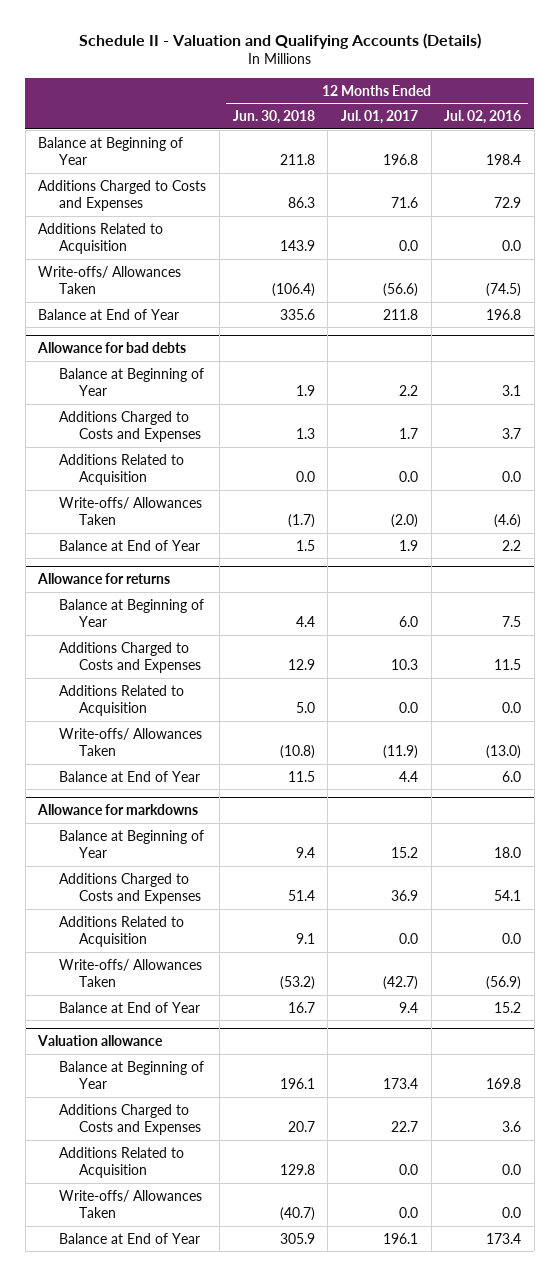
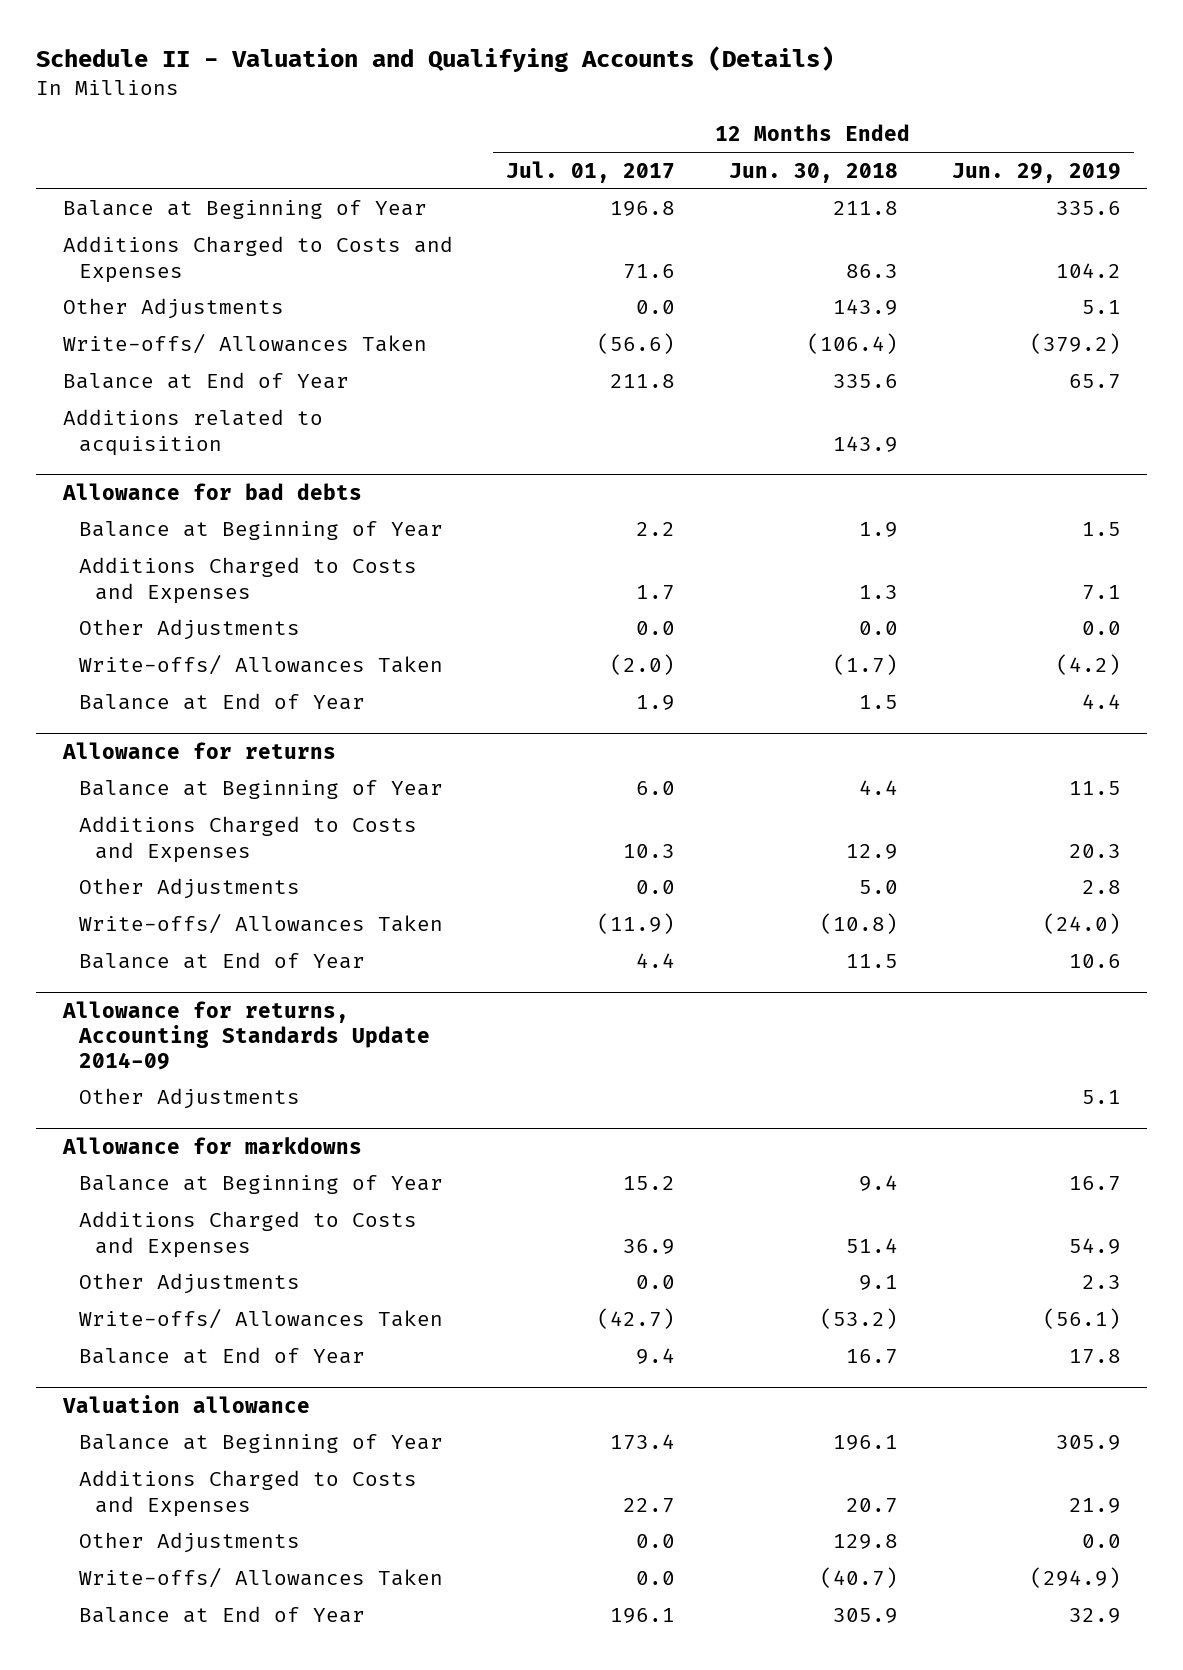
- | 12 Months Ended Jun. 30, 2018 | 12 Months Ended Jul. 01, 2017 | 12 Months Ended Jul. 02, 2016
+ | 12 Months Ended Jul. 01, 2017 | 12 Months Ended Jun. 30, 2018 | 12 Months Ended Jun. 29, 2019
- Additions Related to Acquisition | 143.9 | 0.0 | 0.0
+ Other Adjustments | 0.0 | 143.9 | 5.1
+ Additions related to acquisition | | 143.9 |
@ Allowance for bad debts
- Additions Related to Acquisition | 0.0 | 0.0 | 0.0
+ Other Adjustments | 0.0 | 0.0 | 0.0
@ Allowance for returns
- Additions Related to Acquisition | 5.0 | 0.0 | 0.0
+ Other Adjustments | 0.0 | 5.0 | 2.8
+ Allowance for returns, Accounting Standards Update 2014-09
+ Other Adjustments | | | 5.1
@ Allowance for markdowns
- Additions Related to Acquisition | 9.1 | 0.0 | 0.0
+ Other Adjustments | 0.0 | 9.1 | 2.3
@ Valuation allowance
- Additions Related to Acquisition | 129.8 | 0.0 | 0.0
+ Other Adjustments | 0.0 | 129.8 | 0.0

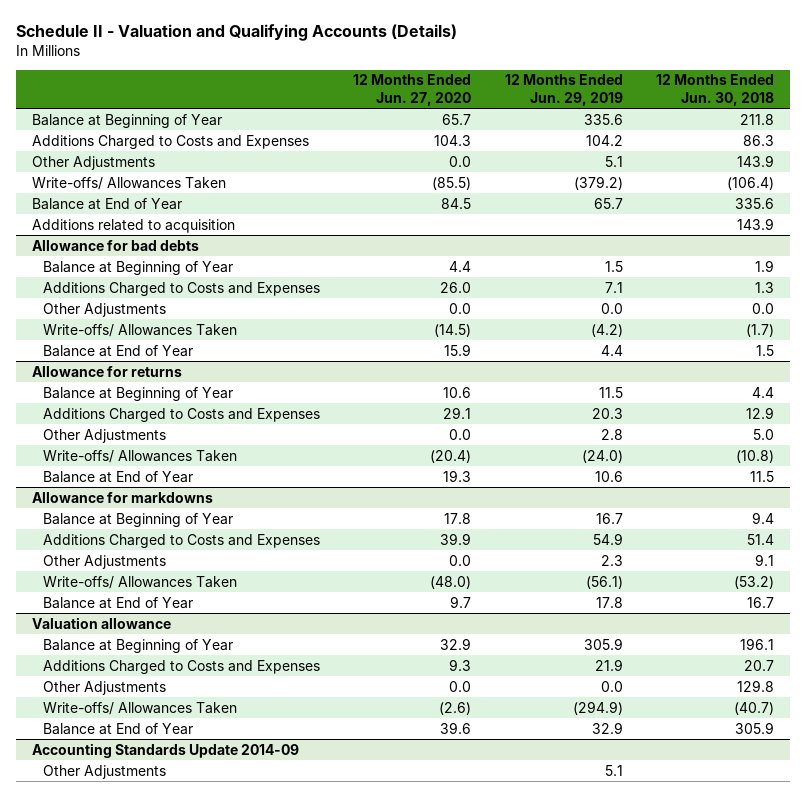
- | 12 Months Ended Jul. 01, 2017 | 12 Months Ended Jun. 30, 2018 | 12 Months Ended Jun. 29, 2019
+ | 12 Months Ended Jun. 27, 2020 | 12 Months Ended Jun. 29, 2019 | 12 Months Ended Jun. 30, 2018
- Allowance for returns, Accounting Standards Update 2014-09
- Other Adjustments | | | 5.1
+ Accounting Standards Update 2014-09
+ Other Adjustments | | 5.1 |

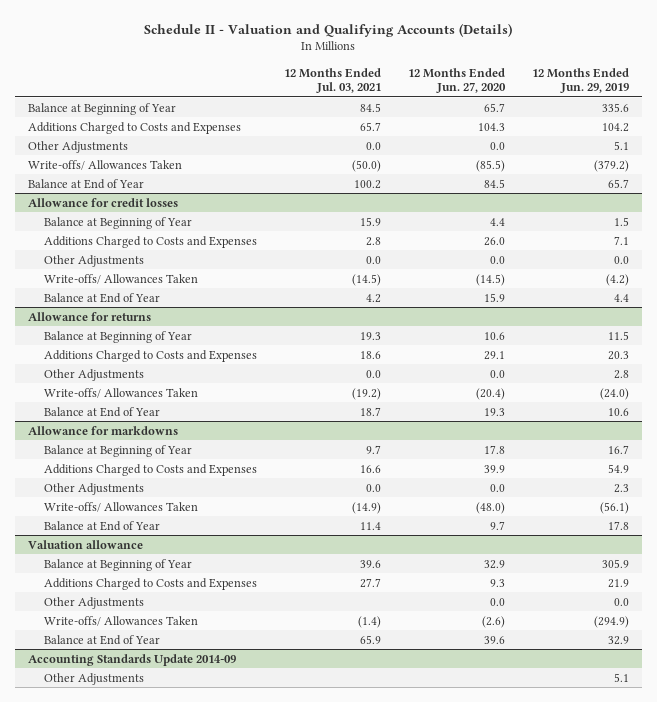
- | 12 Months Ended Jun. 27, 2020 | 12 Months Ended Jun. 29, 2019 | 12 Months Ended Jun. 30, 2018
+ | 12 Months Ended Jul. 03, 2021 | 12 Months Ended Jun. 27, 2020 | 12 Months Ended Jun. 29, 2019
- Additions related to acquisition | | | 143.9
- Allowance for bad debts
+ Allowance for credit losses

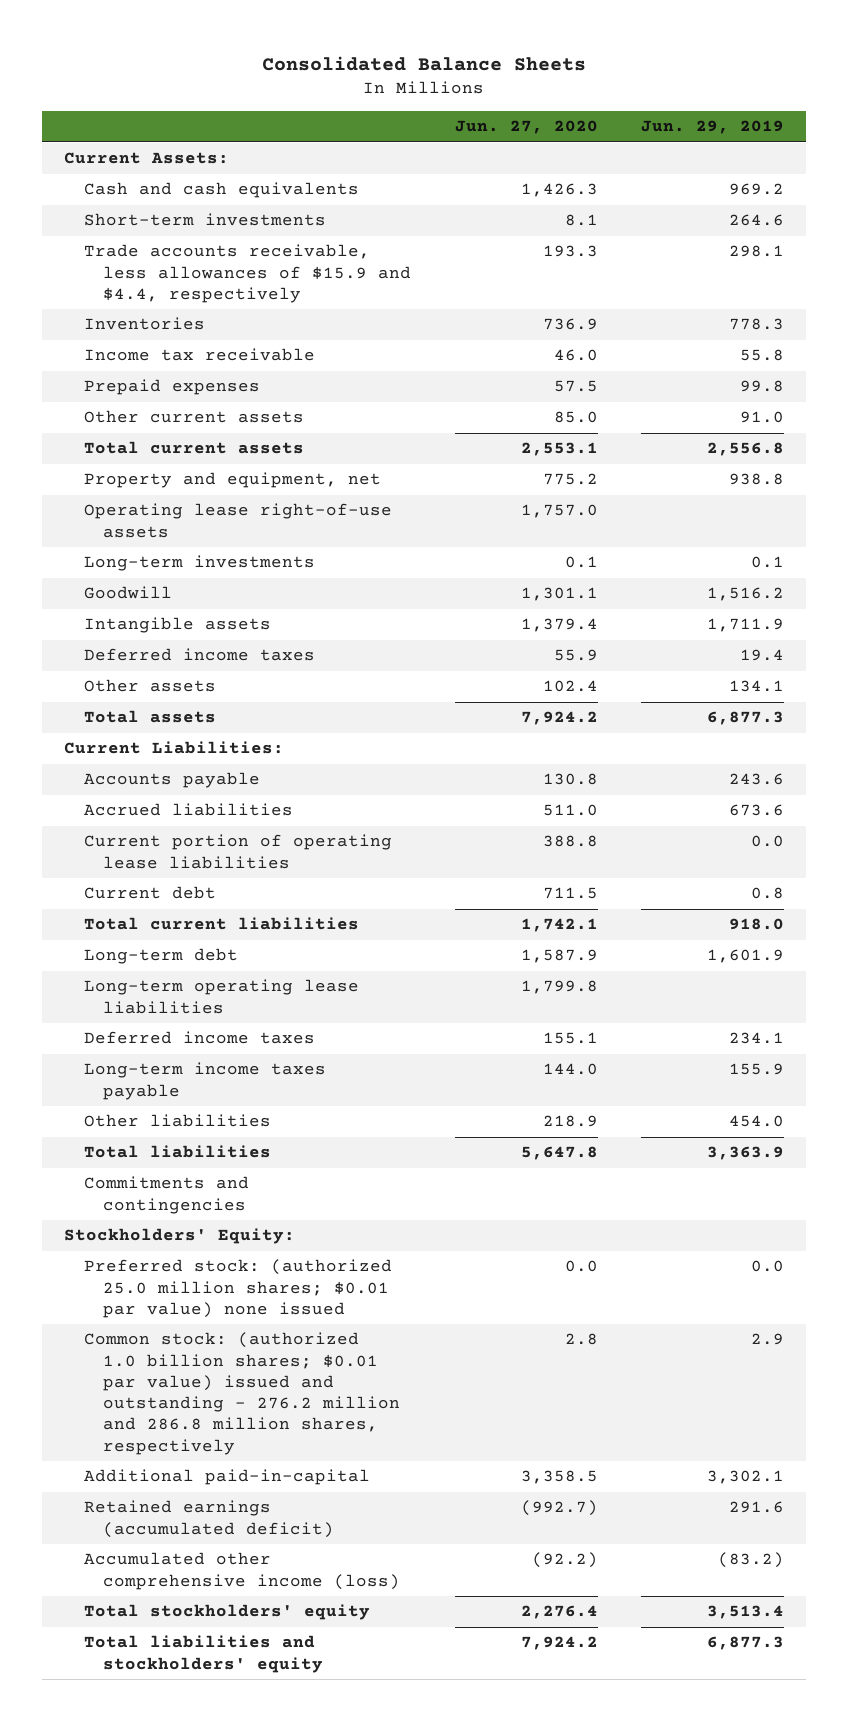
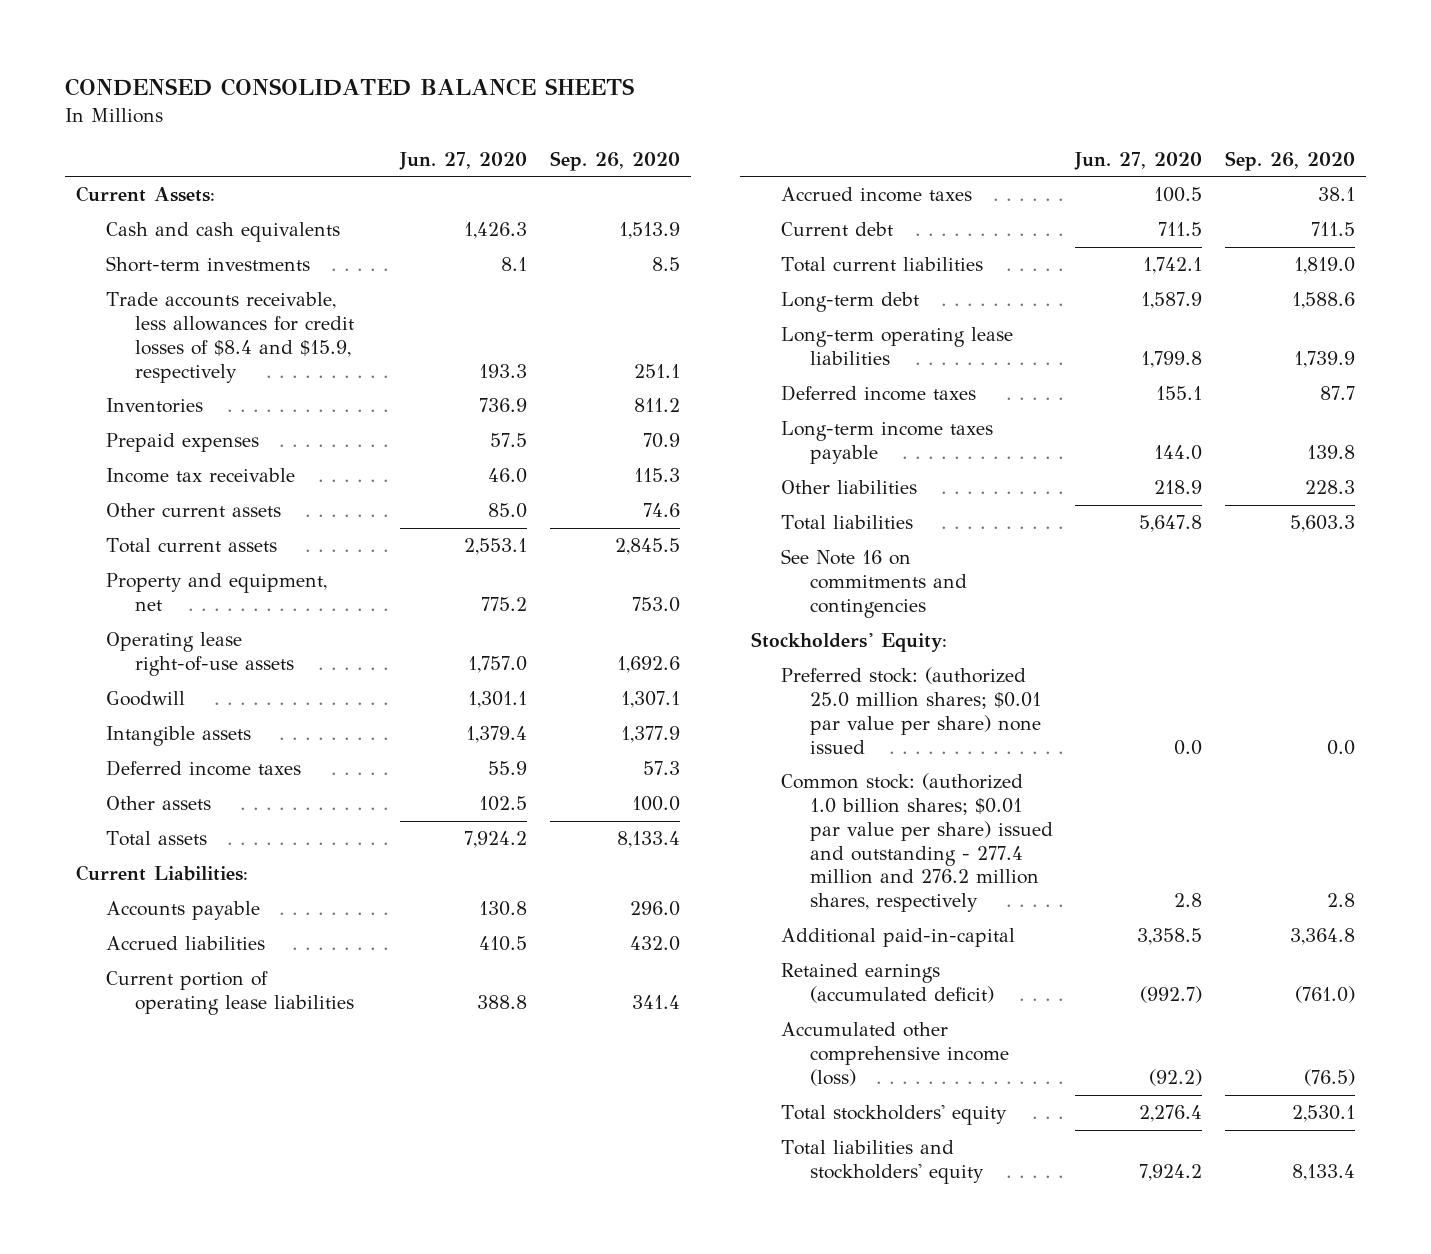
- Consolidated Balance Sheets
+ CONDENSED CONSOLIDATED BALANCE SHEETS
- | Jun. 27, 2020 | Jun. 29, 2019
+ | Jun. 27, 2020 | Sep. 26, 2020
- Trade accounts receivable, less allowances of $15.9 and $4.4, respectively | 193.3 | 298.1
+ Trade accounts receivable, less allowances for credit losses of $8.4 and $15.9, respectively | 193.3 | 251.1
moved down: Income tax receivable | 46.0 | 115.3
- Long-term investments | 0.1 | 0.1
- Other assets | 102.4 | 134.1
+ Other assets | 102.5 | 100.0
- Accrued liabilities | 511.0 | 673.6
+ Accrued liabilities | 410.5 | 432.0
+ Accrued income taxes | 100.5 | 38.1
- Commitments and contingencies
+ See Note 16 on commitments and contingencies
- Preferred stock: (authorized 25.0 million shares; $0.01 par value) none issued | 0.0 | 0.0
- Common stock: (authorized 1.0 billion shares; $0.01 par value) issued and outstanding - 276.2 million and 286.8 million shares, respectively | 2.8 | 2.9
+ Preferred stock: (authorized 25.0 million shares; $0.01 par value per share) none issued | 0.0 | 0.0
+ Common stock: (authorized 1.0 billion shares; $0.01 par value per share) issued and outstanding - 277.4 million and 276.2 million shares, respectively | 2.8 | 2.8

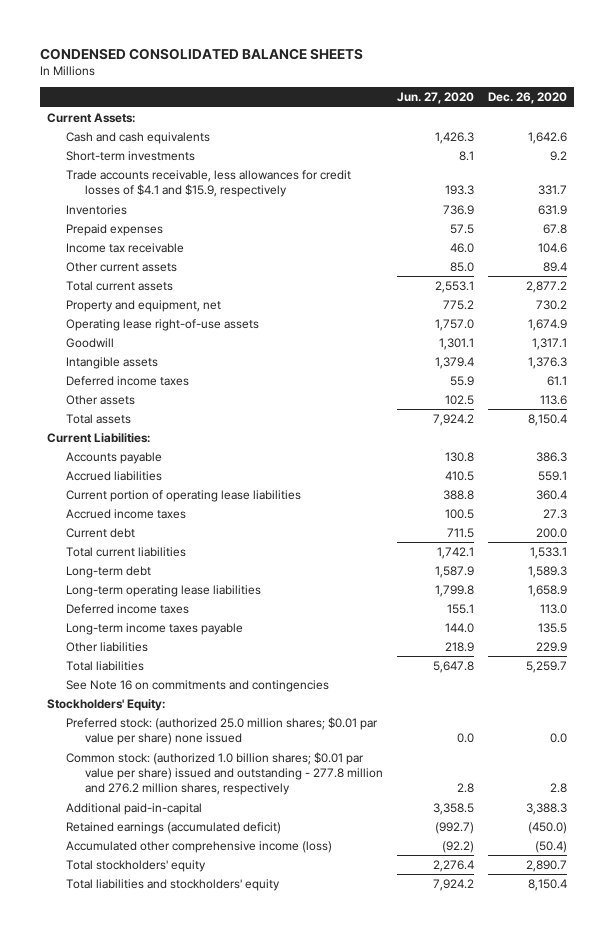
- | Jun. 27, 2020 | Sep. 26, 2020
+ | Jun. 27, 2020 | Dec. 26, 2020
- Trade accounts receivable, less allowances for credit losses of $8.4 and $15.9, respectively | 193.3 | 251.1
+ Trade accounts receivable, less allowances for credit losses of $4.1 and $15.9, respectively | 193.3 | 331.7
- Common stock: (authorized 1.0 billion shares; $0.01 par value per share) issued and outstanding - 277.4 million and 276.2 million shares, respectively | 2.8 | 2.8
+ Common stock: (authorized 1.0 billion shares; $0.01 par value per share) issued and outstanding - 277.8 million and 276.2 million shares, respectively | 2.8 | 2.8

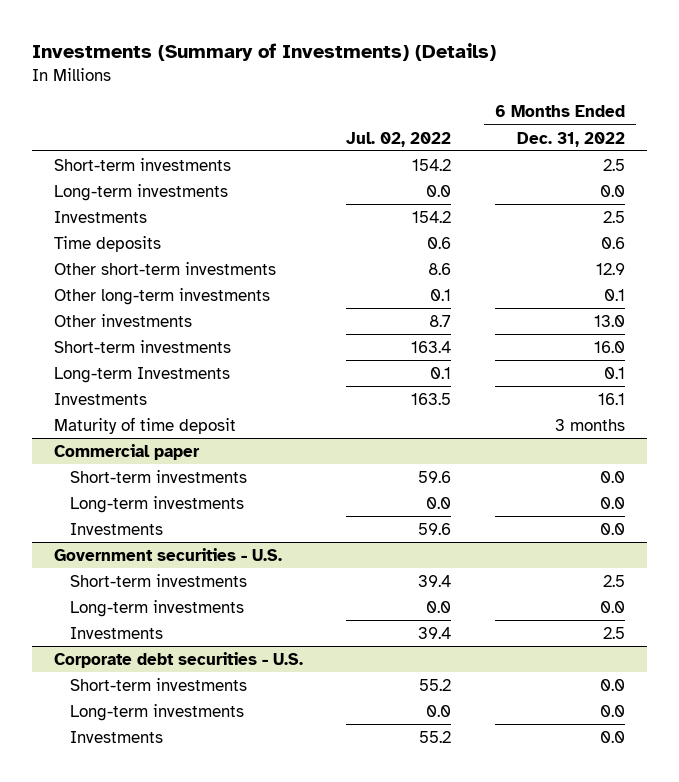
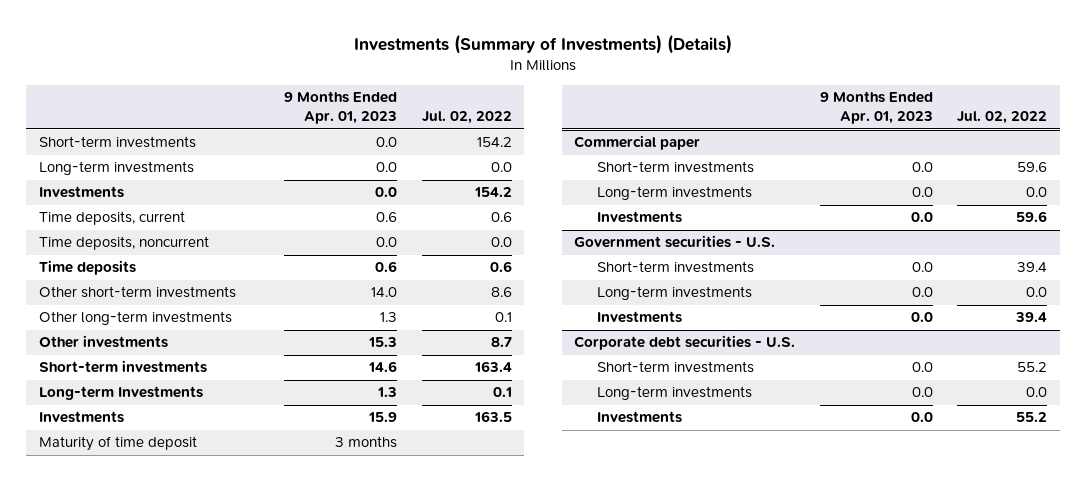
- | Jul. 02, 2022 | 6 Months Ended Dec. 31, 2022
+ | 9 Months Ended Apr. 01, 2023 | Jul. 02, 2022
+ Time deposits, current | 0.6 | 0.6
+ Time deposits, noncurrent | 0.0 | 0.0

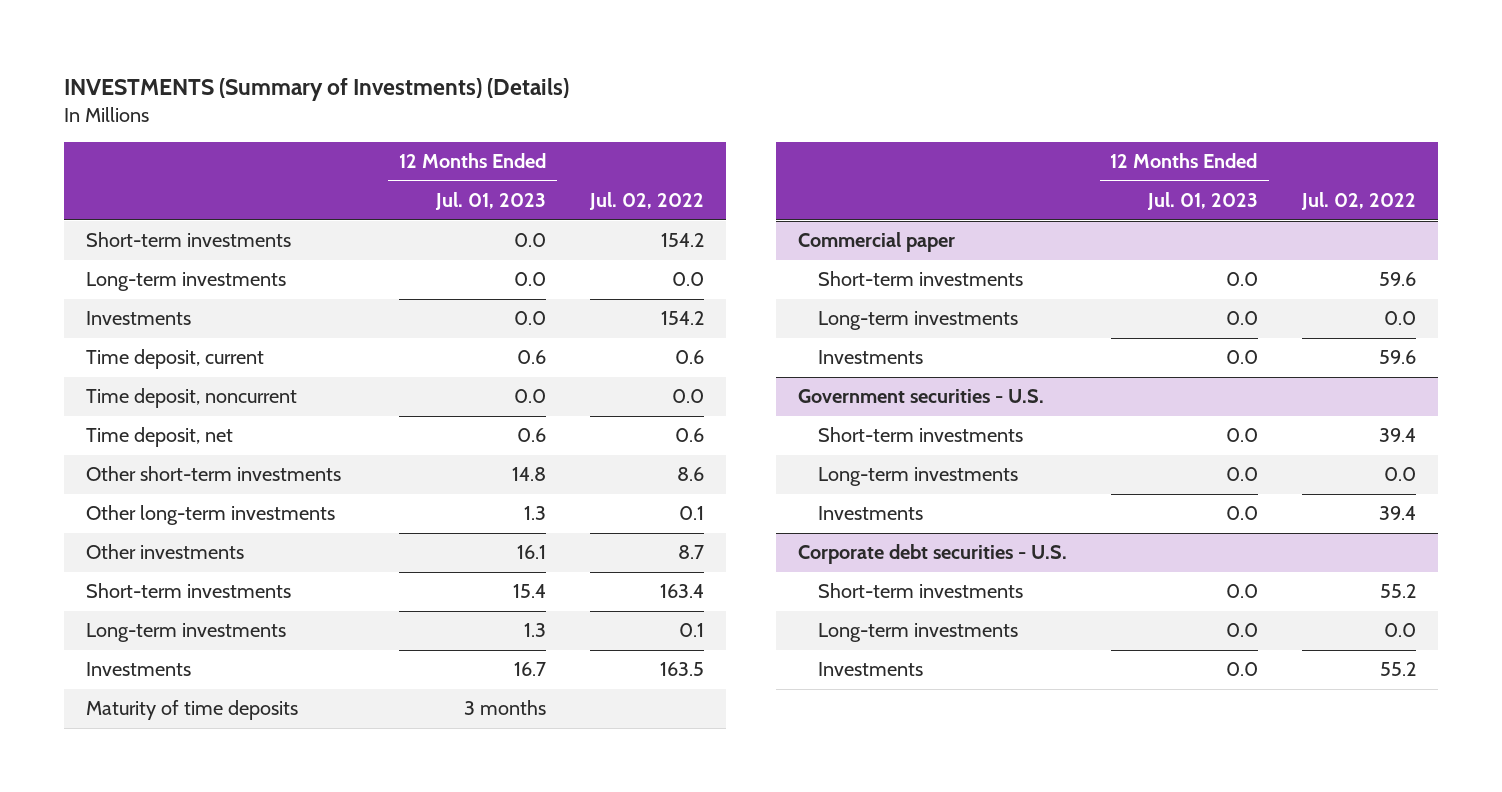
- Investments (Summary of Investments) (Details)
+ INVESTMENTS (Summary of Investments) (Details)
- | 9 Months Ended Apr. 01, 2023 | Jul. 02, 2022
+ | 12 Months Ended Jul. 01, 2023 | Jul. 02, 2022
- Time deposits, current | 0.6 | 0.6
- Time deposits, noncurrent | 0.0 | 0.0
- Time deposits | 0.6 | 0.6
+ Time deposit, current | 0.6 | 0.6
+ Time deposit, noncurrent | 0.0 | 0.0
+ Time deposit, net | 0.6 | 0.6
- Long-term Investments | 1.3 | 0.1
+ Long-term investments | 1.3 | 0.1
- Maturity of time deposit | 3 months |
+ Maturity of time deposits | 3 months |

